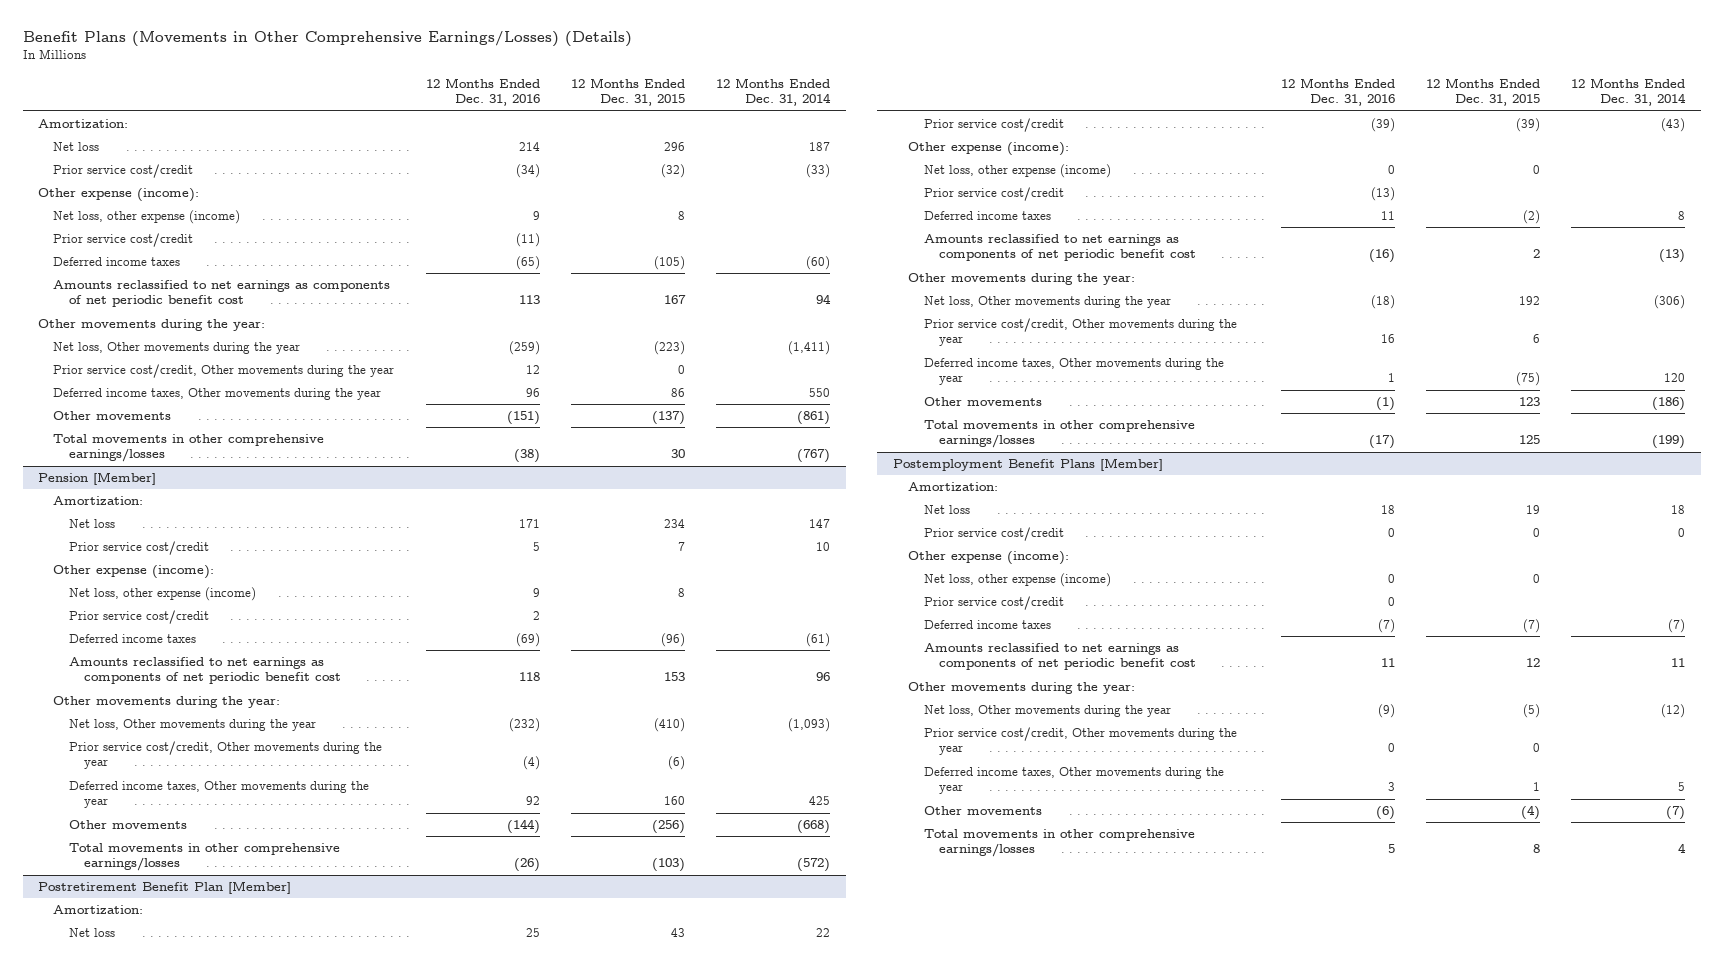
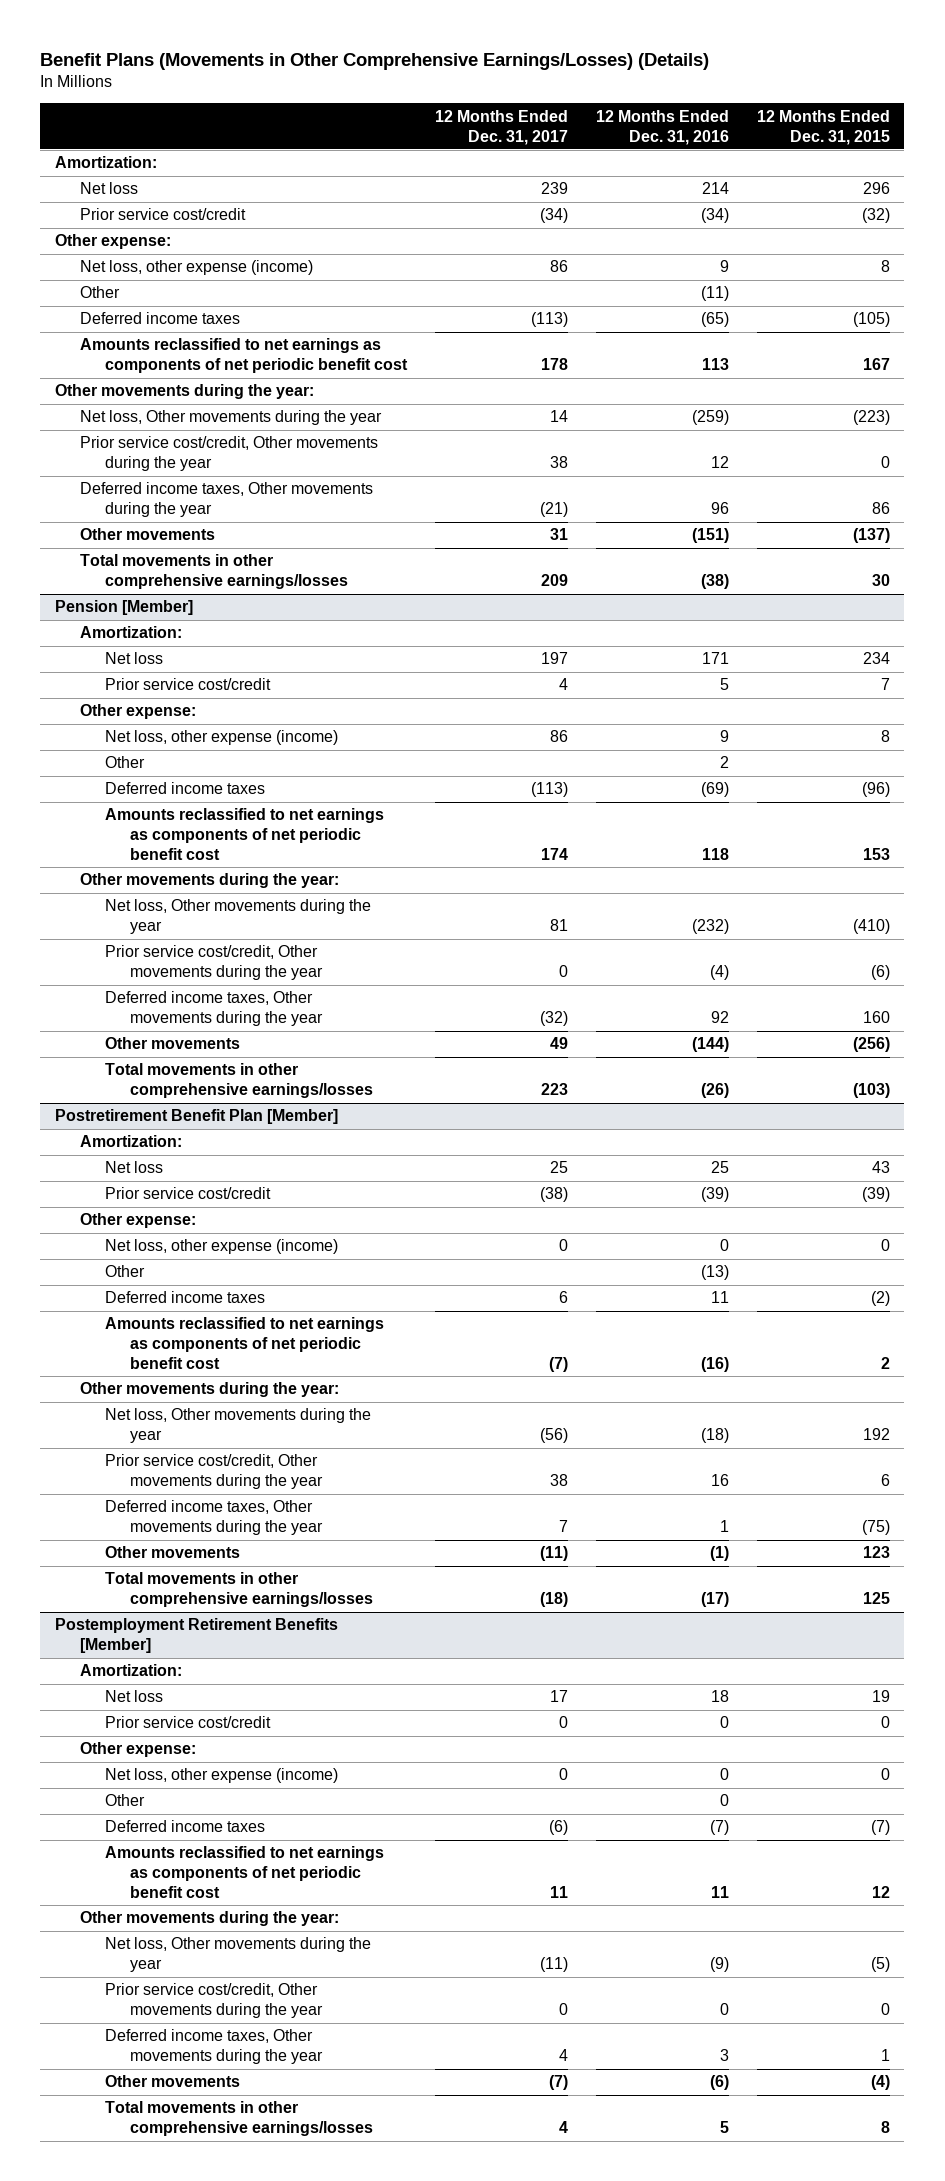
- | 12 Months Ended Dec. 31, 2016 | 12 Months Ended Dec. 31, 2015 | 12 Months Ended Dec. 31, 2014
+ | 12 Months Ended Dec. 31, 2017 | 12 Months Ended Dec. 31, 2016 | 12 Months Ended Dec. 31, 2015
- Other expense (income):
+ Other expense:
- Prior service cost/credit | (11) | |
+ Other | | (11) |
@ Pension [Member]
- Other expense (income):
+ Other expense:
- Prior service cost/credit | 2 | |
+ Other | | 2 |
@ Postretirement Benefit Plan [Member]
- Other expense (income):
+ Other expense:
- Prior service cost/credit | (13) | |
+ Other | | (13) |
- Postemployment Benefit Plans [Member]
+ Postemployment Retirement Benefits [Member]
- Other expense (income):
+ Other expense:
- Prior service cost/credit | 0 | |
+ Other | | 0 |

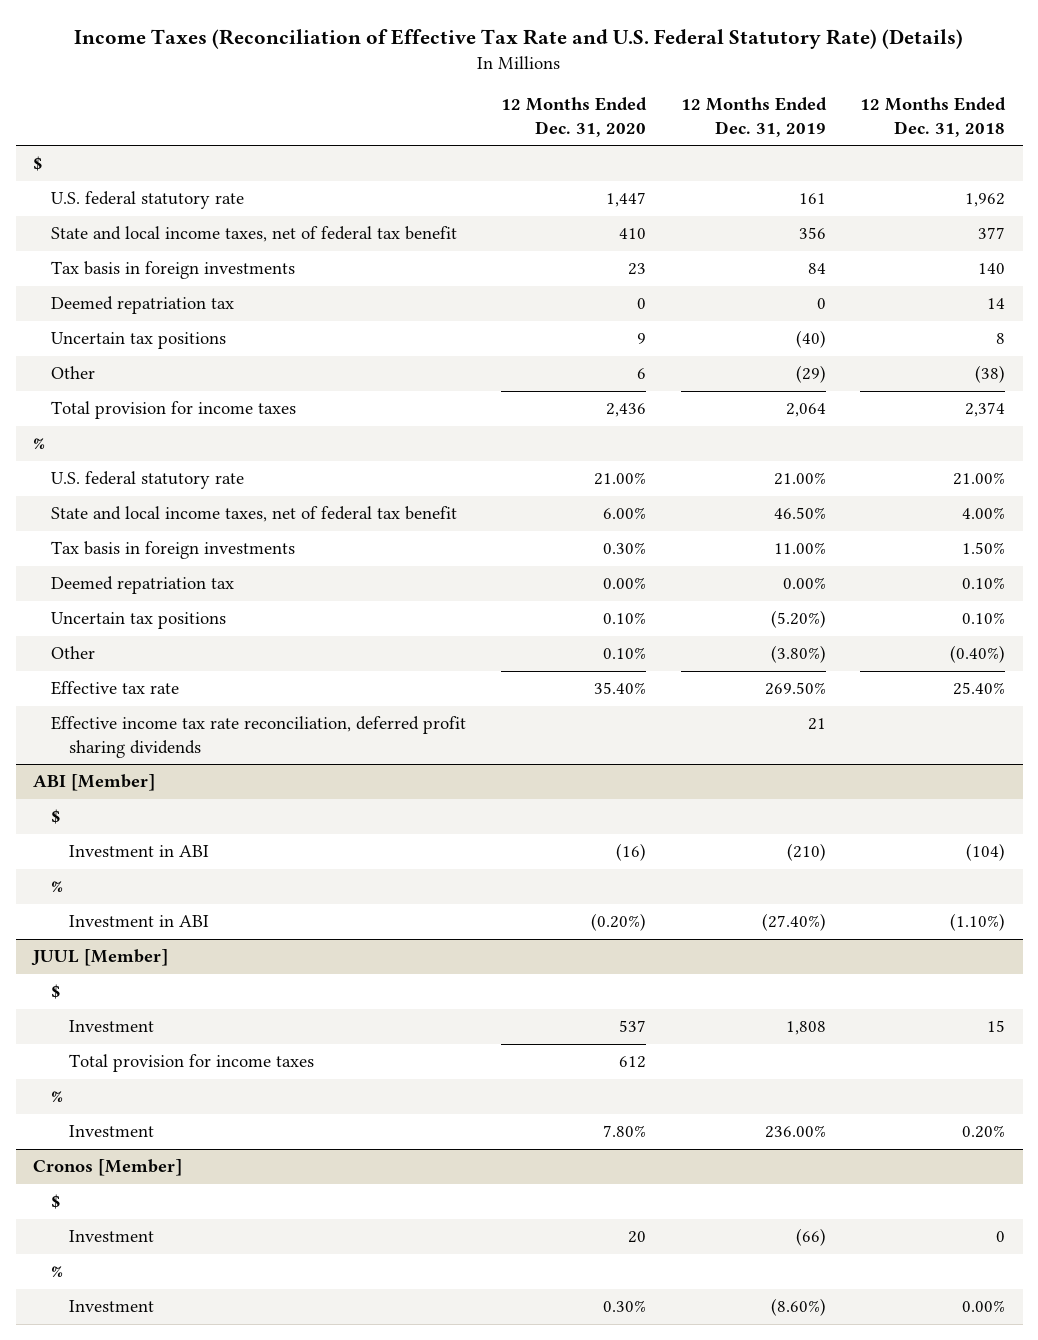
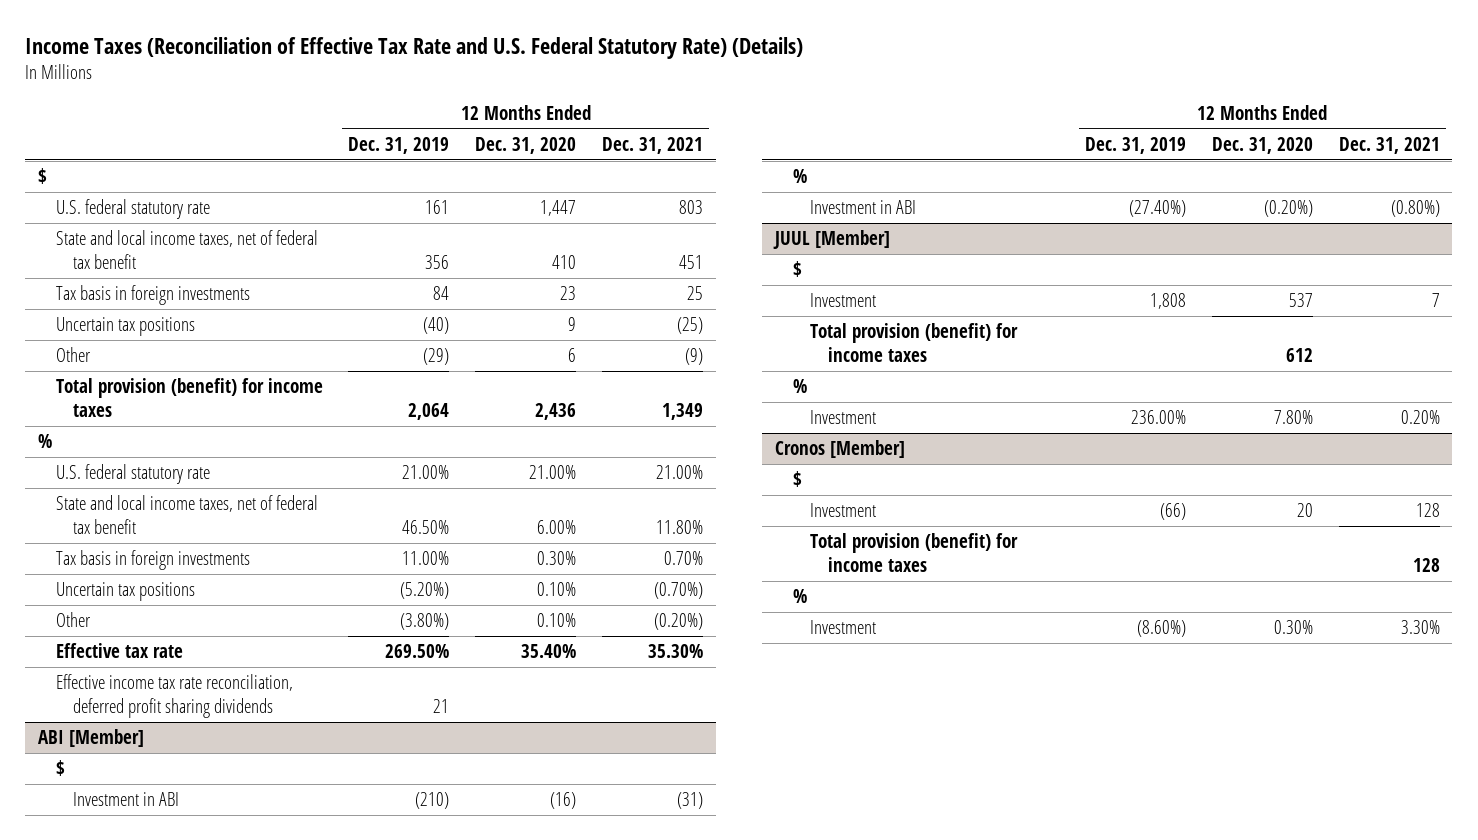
- | 12 Months Ended Dec. 31, 2020 | 12 Months Ended Dec. 31, 2019 | 12 Months Ended Dec. 31, 2018
+ | 12 Months Ended Dec. 31, 2019 | 12 Months Ended Dec. 31, 2020 | 12 Months Ended Dec. 31, 2021
- Deemed repatriation tax | 0 | 0 | 14
- Total provision for income taxes | 2,436 | 2,064 | 2,374
+ Total provision (benefit) for income taxes | 2,064 | 2,436 | 1,349
- Deemed repatriation tax | 0.00% | 0.00% | 0.10%
@ JUUL [Member]
- Total provision for income taxes | 612 | |
+ Total provision (benefit) for income taxes | | 612 |
@ Cronos [Member]
+ Total provision (benefit) for income taxes | | | 128

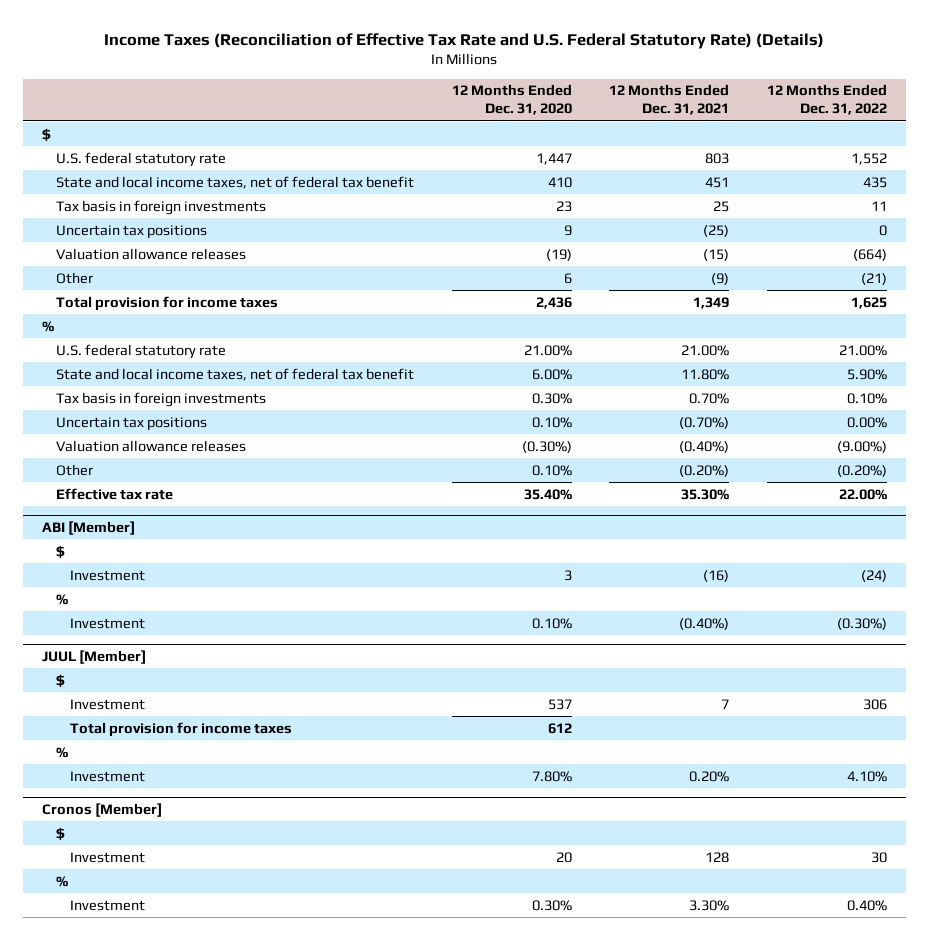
- | 12 Months Ended Dec. 31, 2019 | 12 Months Ended Dec. 31, 2020 | 12 Months Ended Dec. 31, 2021
+ | 12 Months Ended Dec. 31, 2020 | 12 Months Ended Dec. 31, 2021 | 12 Months Ended Dec. 31, 2022
+ Valuation allowance releases | (19) | (15) | (664)
- Total provision (benefit) for income taxes | 2,064 | 2,436 | 1,349
+ Total provision for income taxes | 2,436 | 1,349 | 1,625
+ Valuation allowance releases | (0.30%) | (0.40%) | (9.00%)
- Effective income tax rate reconciliation, deferred profit sharing dividends | 21 | |
@ ABI [Member]
- Investment in ABI | (210) | (16) | (31)
+ Investment | 3 | (16) | (24)
- Investment in ABI | (27.40%) | (0.20%) | (0.80%)
+ Investment | 0.10% | (0.40%) | (0.30%)
@ JUUL [Member]
- Total provision (benefit) for income taxes | | 612 |
+ Total provision for income taxes | 612 | |
@ Cronos [Member]
- Total provision (benefit) for income taxes | | | 128

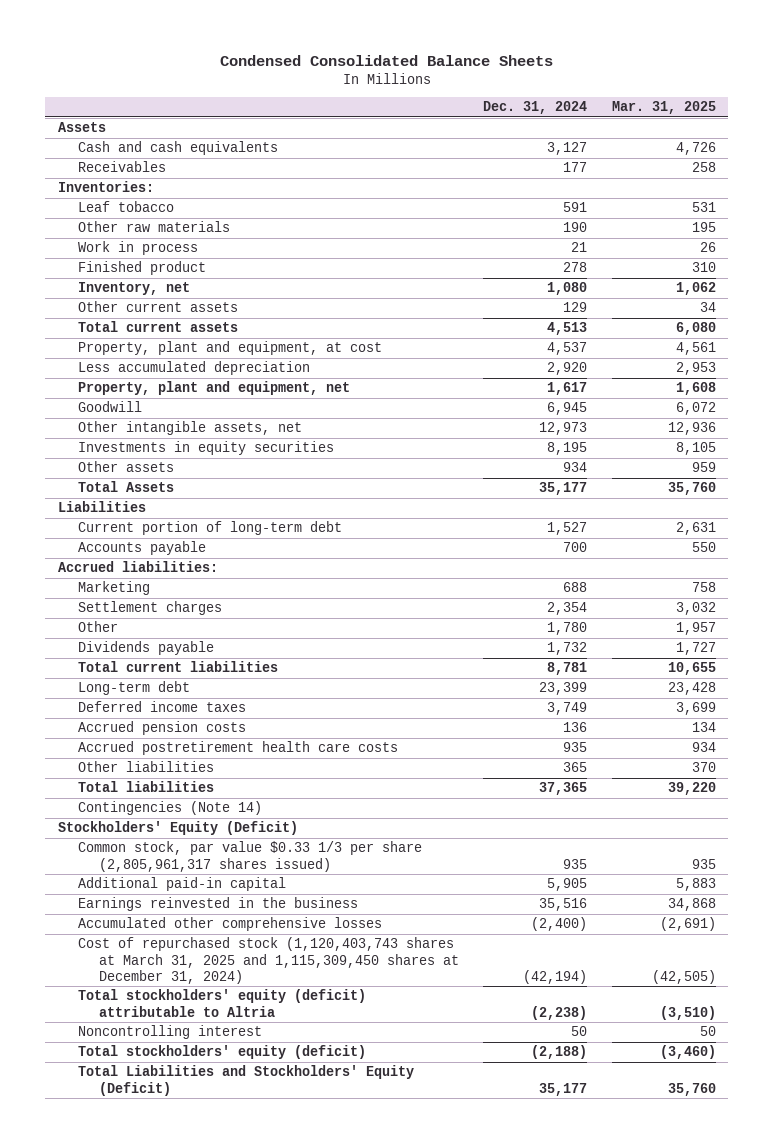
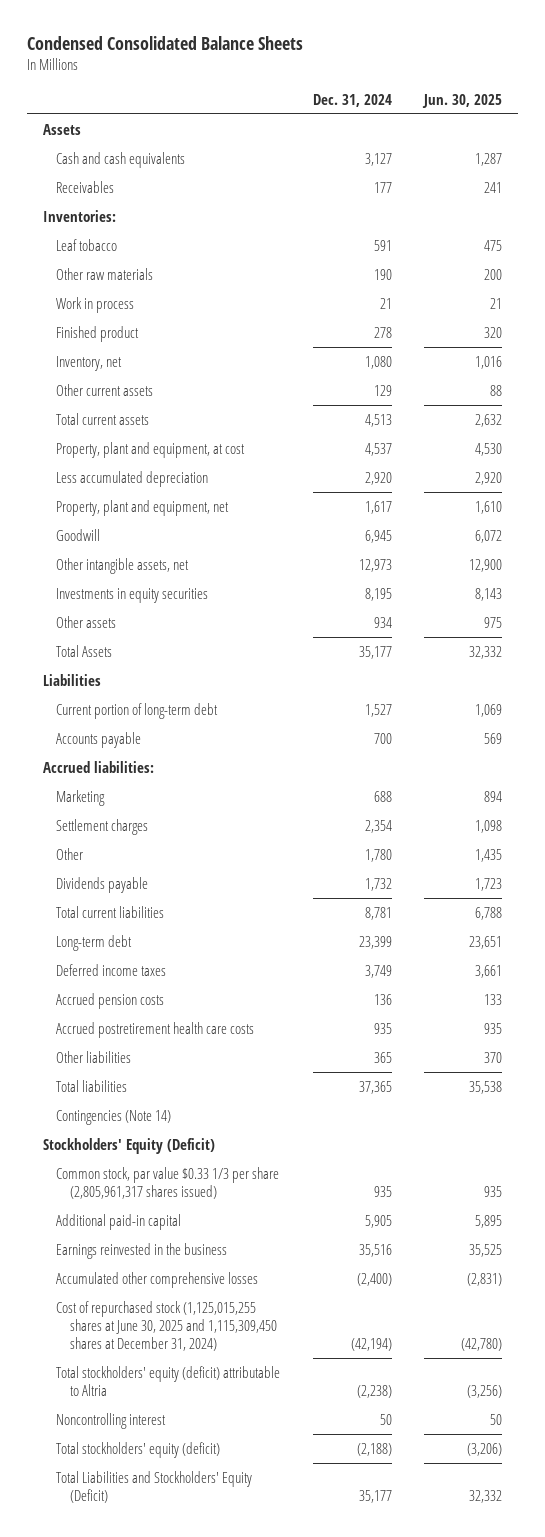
- | Dec. 31, 2024 | Mar. 31, 2025
+ | Dec. 31, 2024 | Jun. 30, 2025
- Cost of repurchased stock (1,120,403,743 shares at March 31, 2025 and 1,115,309,450 shares at December 31, 2024) | (42,194) | (42,505)
+ Cost of repurchased stock (1,125,015,255 shares at June 30, 2025 and 1,115,309,450 shares at December 31, 2024) | (42,194) | (42,780)

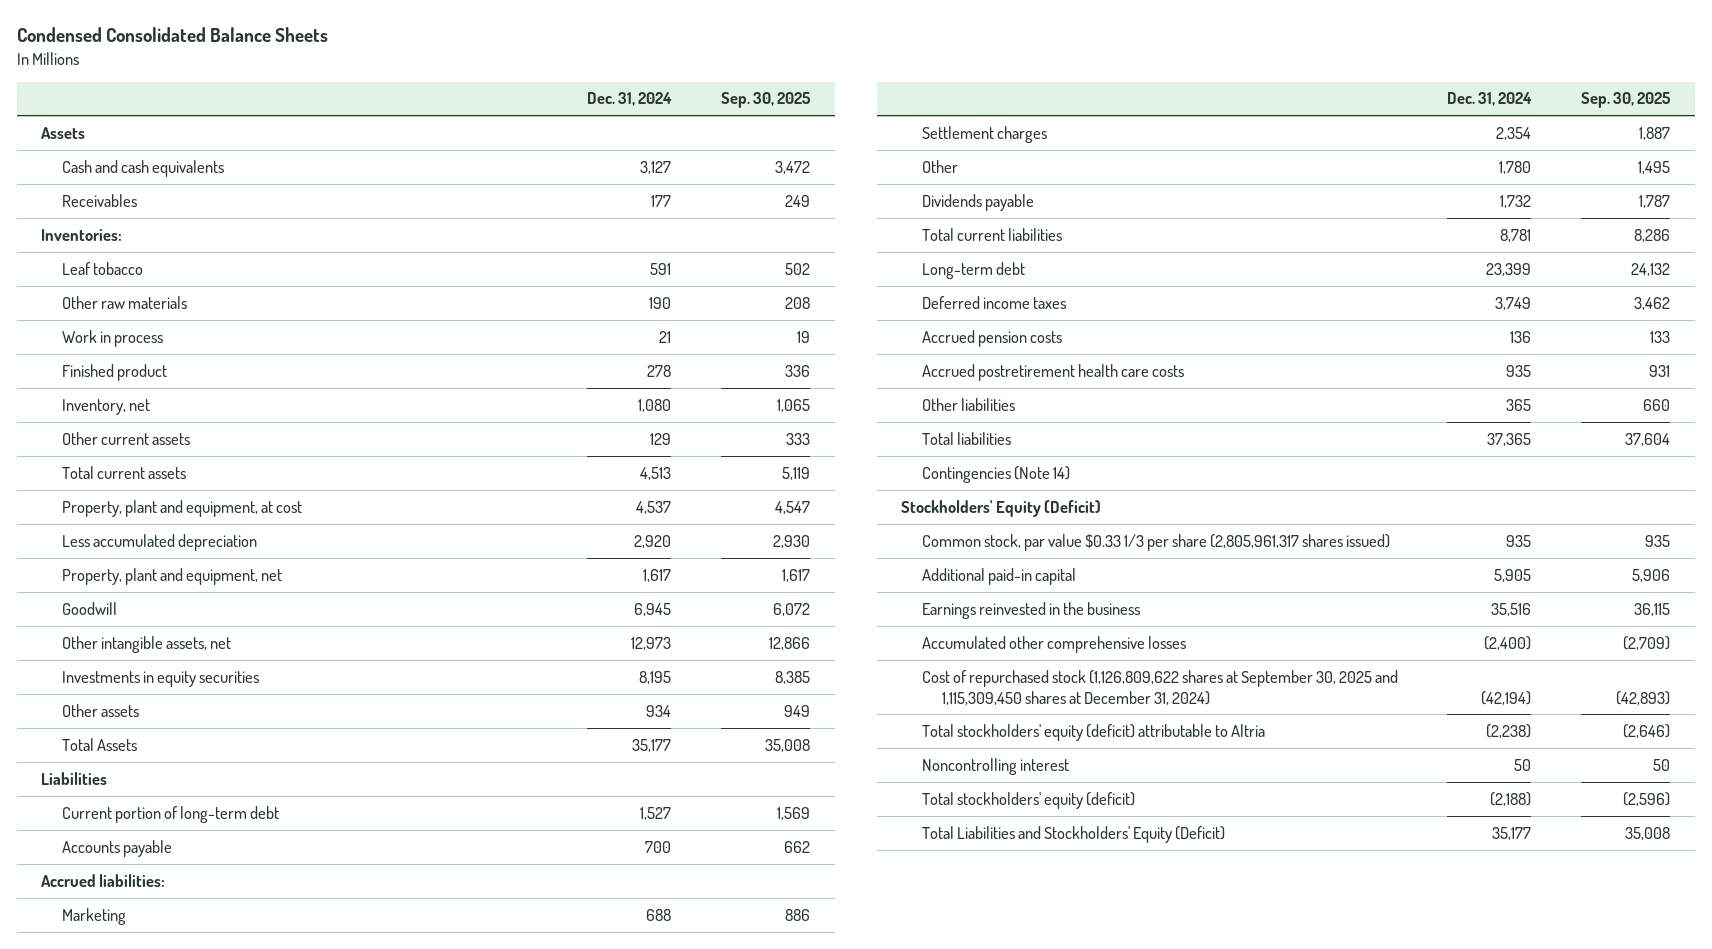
- | Dec. 31, 2024 | Jun. 30, 2025
+ | Dec. 31, 2024 | Sep. 30, 2025
- Cost of repurchased stock (1,125,015,255 shares at June 30, 2025 and 1,115,309,450 shares at December 31, 2024) | (42,194) | (42,780)
+ Cost of repurchased stock (1,126,809,622 shares at September 30, 2025 and 1,115,309,450 shares at December 31, 2024) | (42,194) | (42,893)

